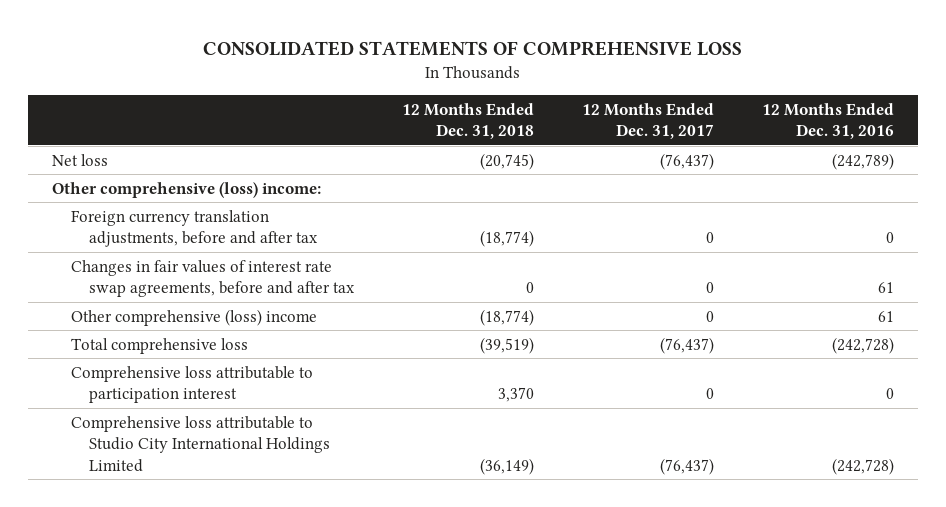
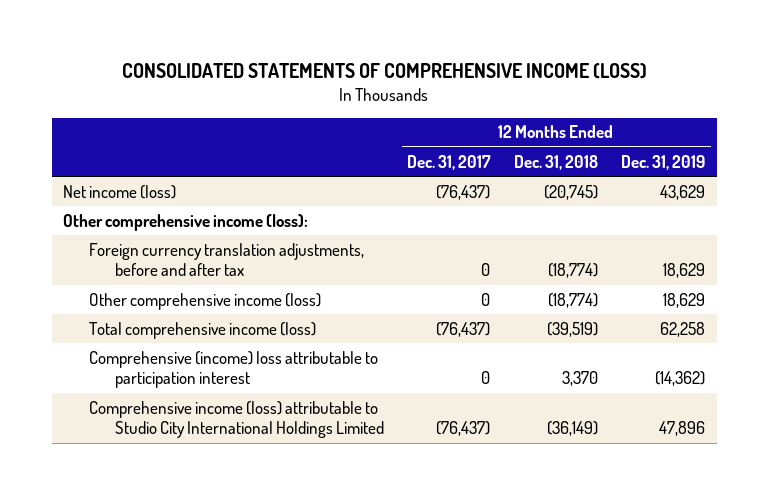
- CONSOLIDATED STATEMENTS OF COMPREHENSIVE LOSS
+ CONSOLIDATED STATEMENTS OF COMPREHENSIVE INCOME (LOSS)
- | 12 Months Ended Dec. 31, 2018 | 12 Months Ended Dec. 31, 2017 | 12 Months Ended Dec. 31, 2016
+ | 12 Months Ended Dec. 31, 2017 | 12 Months Ended Dec. 31, 2018 | 12 Months Ended Dec. 31, 2019
- Net loss | (20,745) | (76,437) | (242,789)
- Other comprehensive (loss) income:
+ Net income (loss) | (76,437) | (20,745) | 43,629
+ Other comprehensive income (loss):
- Changes in fair values of interest rate swap agreements, before and after tax | 0 | 0 | 61
- Other comprehensive (loss) income | (18,774) | 0 | 61
- Total comprehensive loss | (39,519) | (76,437) | (242,728)
- Comprehensive loss attributable to participation interest | 3,370 | 0 | 0
- Comprehensive loss attributable to Studio City International Holdings Limited | (36,149) | (76,437) | (242,728)
+ Other comprehensive income (loss) | 0 | (18,774) | 18,629
+ Total comprehensive income (loss) | (76,437) | (39,519) | 62,258
+ Comprehensive (income) loss attributable to participation interest | 0 | 3,370 | (14,362)
+ Comprehensive income (loss) attributable to Studio City International Holdings Limited | (76,437) | (36,149) | 47,896

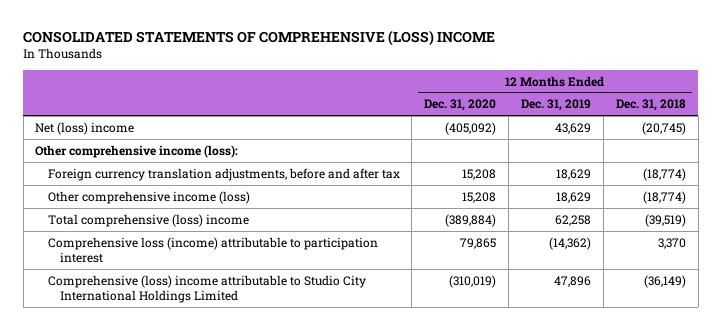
- CONSOLIDATED STATEMENTS OF COMPREHENSIVE INCOME (LOSS)
+ CONSOLIDATED STATEMENTS OF COMPREHENSIVE (LOSS) INCOME
- | 12 Months Ended Dec. 31, 2017 | 12 Months Ended Dec. 31, 2018 | 12 Months Ended Dec. 31, 2019
+ | 12 Months Ended Dec. 31, 2020 | 12 Months Ended Dec. 31, 2019 | 12 Months Ended Dec. 31, 2018
- Net income (loss) | (76,437) | (20,745) | 43,629
+ Net (loss) income | (405,092) | 43,629 | (20,745)
- Total comprehensive income (loss) | (76,437) | (39,519) | 62,258
- Comprehensive (income) loss attributable to participation interest | 0 | 3,370 | (14,362)
- Comprehensive income (loss) attributable to Studio City International Holdings Limited | (76,437) | (36,149) | 47,896
+ Total comprehensive (loss) income | (389,884) | 62,258 | (39,519)
+ Comprehensive loss (income) attributable to participation interest | 79,865 | (14,362) | 3,370
+ Comprehensive (loss) income attributable to Studio City International Holdings Limited | (310,019) | 47,896 | (36,149)

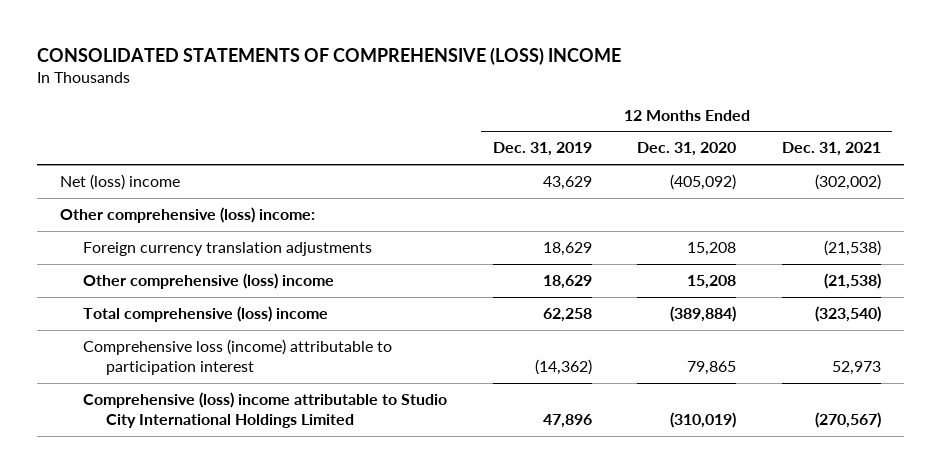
- | 12 Months Ended Dec. 31, 2020 | 12 Months Ended Dec. 31, 2019 | 12 Months Ended Dec. 31, 2018
+ | 12 Months Ended Dec. 31, 2019 | 12 Months Ended Dec. 31, 2020 | 12 Months Ended Dec. 31, 2021
- Other comprehensive income (loss):
- Foreign currency translation adjustments, before and after tax | 15,208 | 18,629 | (18,774)
- Other comprehensive income (loss) | 15,208 | 18,629 | (18,774)
+ Other comprehensive (loss) income:
+ Foreign currency translation adjustments | 18,629 | 15,208 | (21,538)
+ Other comprehensive (loss) income | 18,629 | 15,208 | (21,538)

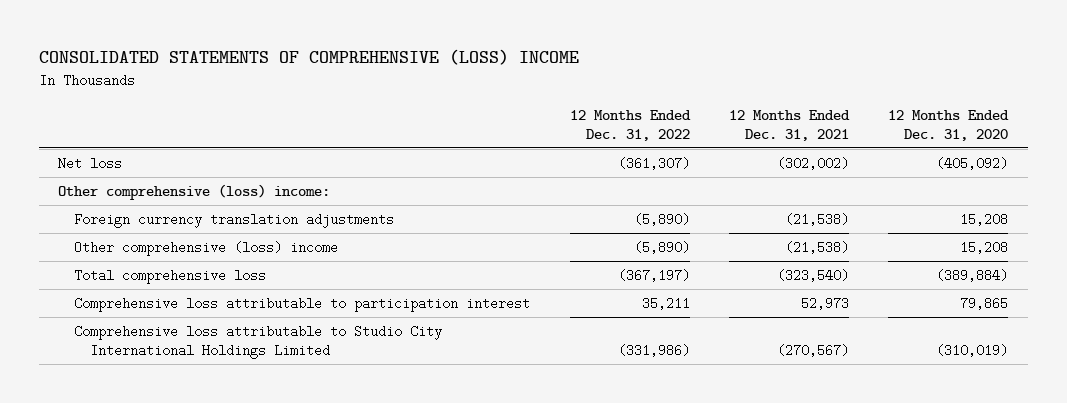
- | 12 Months Ended Dec. 31, 2019 | 12 Months Ended Dec. 31, 2020 | 12 Months Ended Dec. 31, 2021
+ | 12 Months Ended Dec. 31, 2022 | 12 Months Ended Dec. 31, 2021 | 12 Months Ended Dec. 31, 2020
- Net (loss) income | 43,629 | (405,092) | (302,002)
+ Net loss | (361,307) | (302,002) | (405,092)
- Total comprehensive (loss) income | 62,258 | (389,884) | (323,540)
- Comprehensive loss (income) attributable to participation interest | (14,362) | 79,865 | 52,973
- Comprehensive (loss) income attributable to Studio City International Holdings Limited | 47,896 | (310,019) | (270,567)
+ Total comprehensive loss | (367,197) | (323,540) | (389,884)
+ Comprehensive loss attributable to participation interest | 35,211 | 52,973 | 79,865
+ Comprehensive loss attributable to Studio City International Holdings Limited | (331,986) | (270,567) | (310,019)

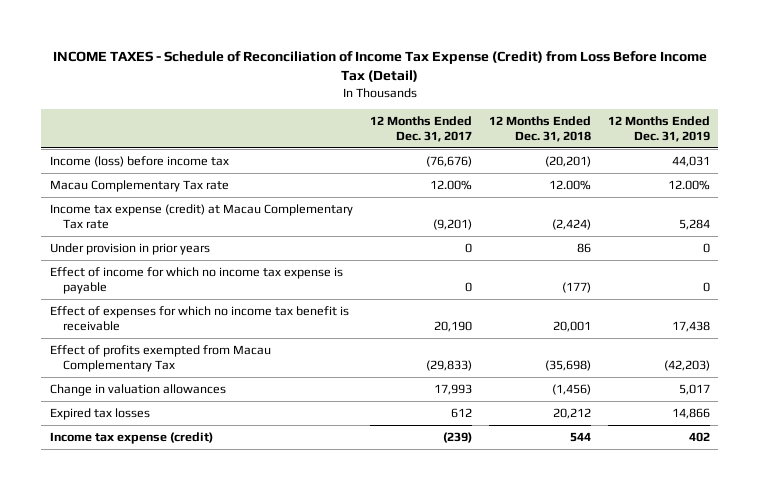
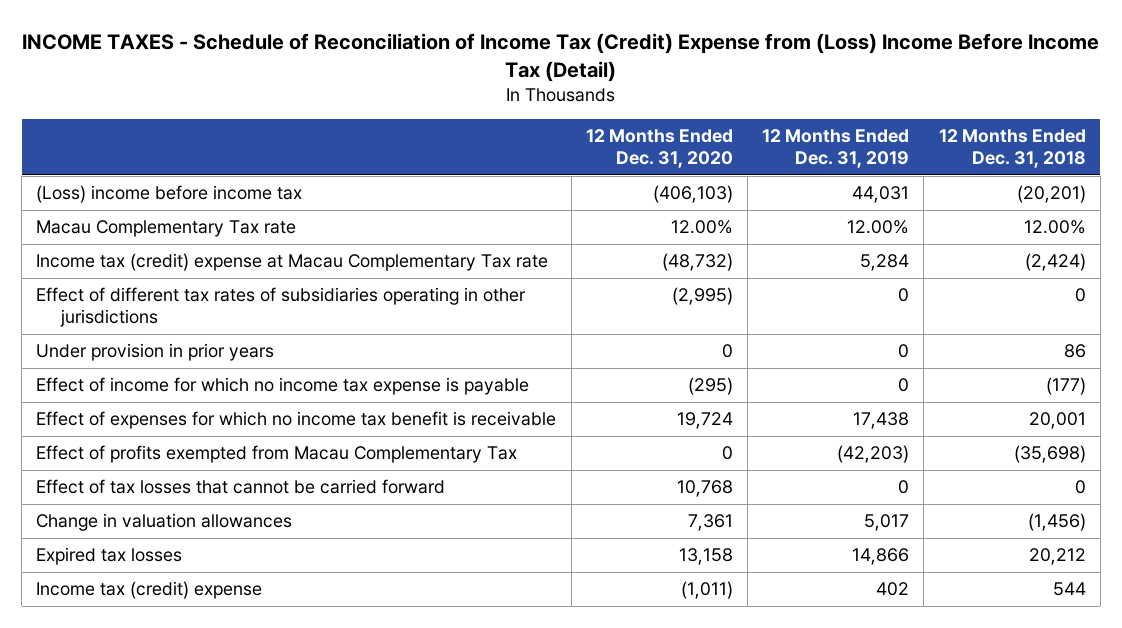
- INCOME TAXES - Schedule of Reconciliation of Income Tax Expense (Credit) from Loss Before Income Tax (Detail)
+ INCOME TAXES - Schedule of Reconciliation of Income Tax (Credit) Expense from (Loss) Income Before Income Tax (Detail)
- | 12 Months Ended Dec. 31, 2017 | 12 Months Ended Dec. 31, 2018 | 12 Months Ended Dec. 31, 2019
+ | 12 Months Ended Dec. 31, 2020 | 12 Months Ended Dec. 31, 2019 | 12 Months Ended Dec. 31, 2018
- Income (loss) before income tax | (76,676) | (20,201) | 44,031
+ (Loss) income before income tax | (406,103) | 44,031 | (20,201)
- Income tax expense (credit) at Macau Complementary Tax rate | (9,201) | (2,424) | 5,284
+ Income tax (credit) expense at Macau Complementary Tax rate | (48,732) | 5,284 | (2,424)
+ Effect of different tax rates of subsidiaries operating in other jurisdictions | (2,995) | 0 | 0
+ Effect of tax losses that cannot be carried forward | 10,768 | 0 | 0
- Income tax expense (credit) | (239) | 544 | 402
+ Income tax (credit) expense | (1,011) | 402 | 544

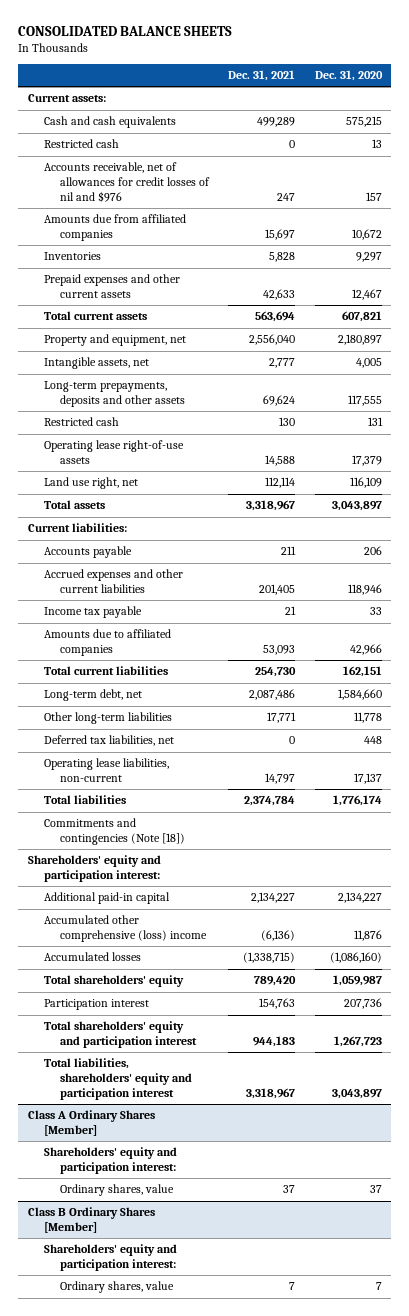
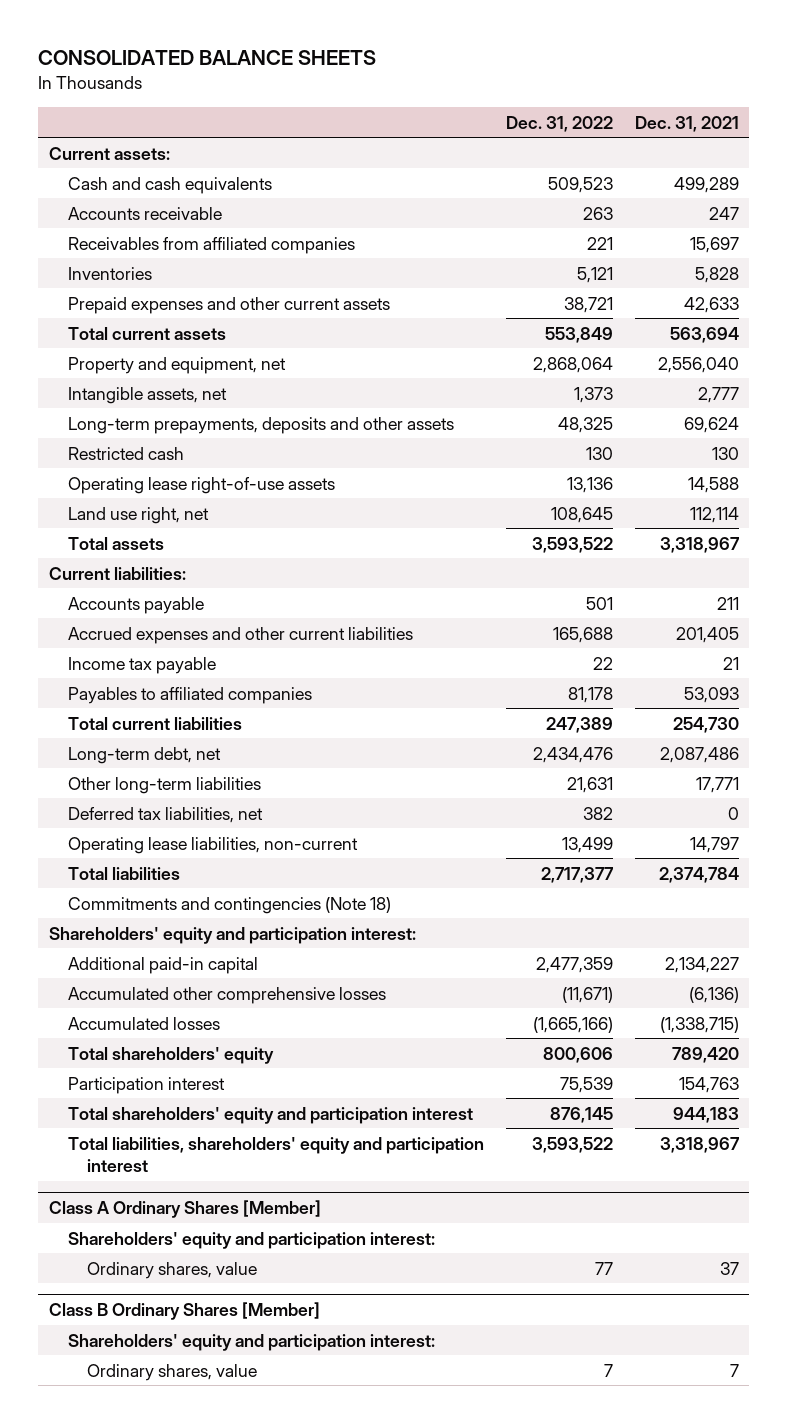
- | Dec. 31, 2021 | Dec. 31, 2020
+ | Dec. 31, 2022 | Dec. 31, 2021
- Restricted cash | 0 | 13
- Accounts receivable, net of allowances for credit losses of nil and $976 | 247 | 157
- Amounts due from affiliated companies | 15,697 | 10,672
+ Accounts receivable | 263 | 247
+ Receivables from affiliated companies | 221 | 15,697
- Amounts due to affiliated companies | 53,093 | 42,966
+ Payables to affiliated companies | 81,178 | 53,093
- Commitments and contingencies (Note [18])
+ Commitments and contingencies (Note 18)
- Accumulated other comprehensive (loss) income | (6,136) | 11,876
+ Accumulated other comprehensive losses | (11,671) | (6,136)

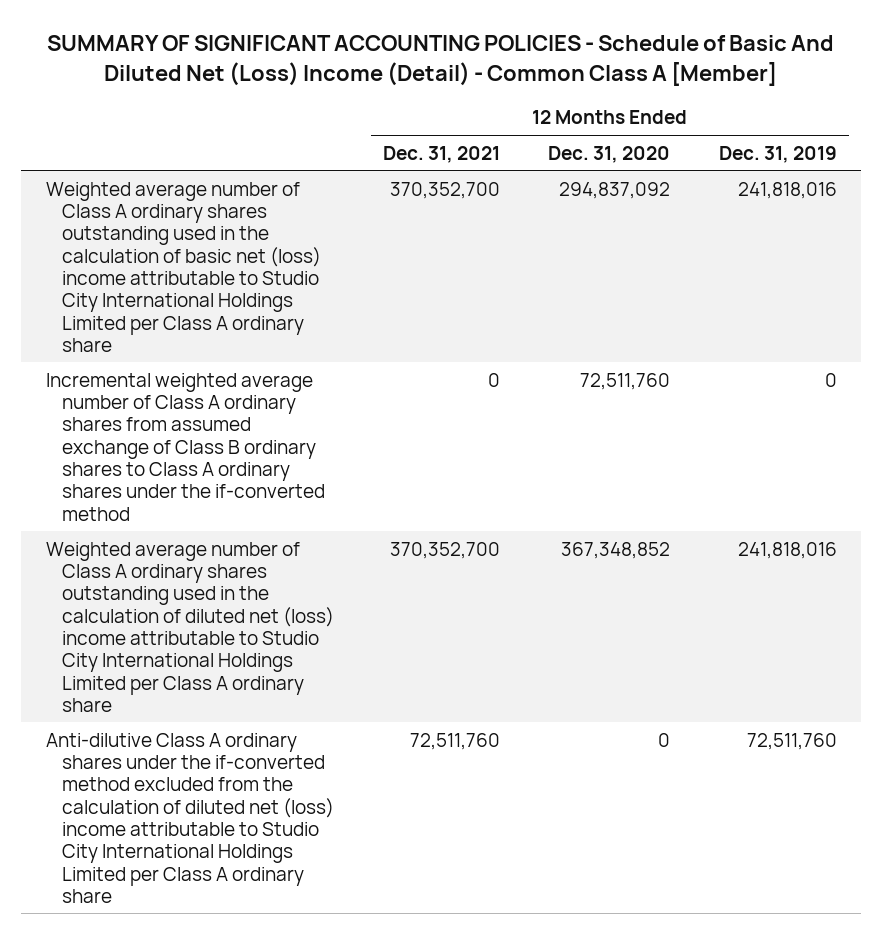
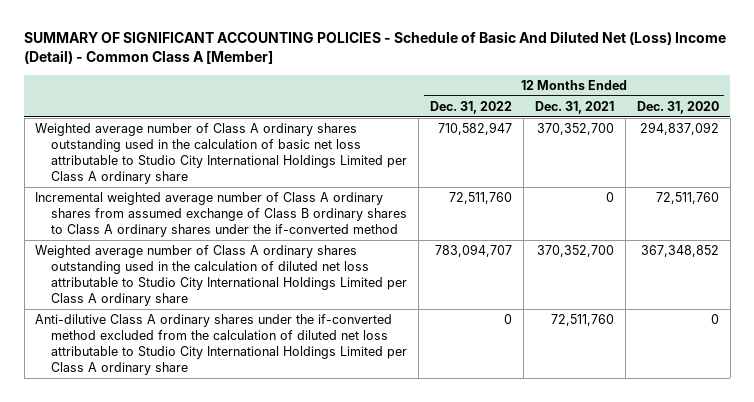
- | 12 Months Ended Dec. 31, 2021 | 12 Months Ended Dec. 31, 2020 | 12 Months Ended Dec. 31, 2019
+ | 12 Months Ended Dec. 31, 2022 | 12 Months Ended Dec. 31, 2021 | 12 Months Ended Dec. 31, 2020
- Weighted average number of Class A ordinary shares outstanding used in the calculation of basic net (loss) income attributable to Studio City International Holdings Limited per Class A ordinary share | 370,352,700 | 294,837,092 | 241,818,016
+ Weighted average number of Class A ordinary shares outstanding used in the calculation of basic net loss attributable to Studio City International Holdings Limited per Class A ordinary share | 710,582,947 | 370,352,700 | 294,837,092
- Weighted average number of Class A ordinary shares outstanding used in the calculation of diluted net (loss) income attributable to Studio City International Holdings Limited per Class A ordinary share | 370,352,700 | 367,348,852 | 241,818,016
- Anti-dilutive Class A ordinary shares under the if-converted method excluded from the calculation of diluted net (loss) income attributable to Studio City International Holdings Limited per Class A ordinary share | 72,511,760 | 0 | 72,511,760
+ Weighted average number of Class A ordinary shares outstanding used in the calculation of diluted net loss attributable to Studio City International Holdings Limited per Class A ordinary share | 783,094,707 | 370,352,700 | 367,348,852
+ Anti-dilutive Class A ordinary shares under the if-converted method excluded from the calculation of diluted net loss attributable to Studio City International Holdings Limited per Class A ordinary share | 0 | 72,511,760 | 0

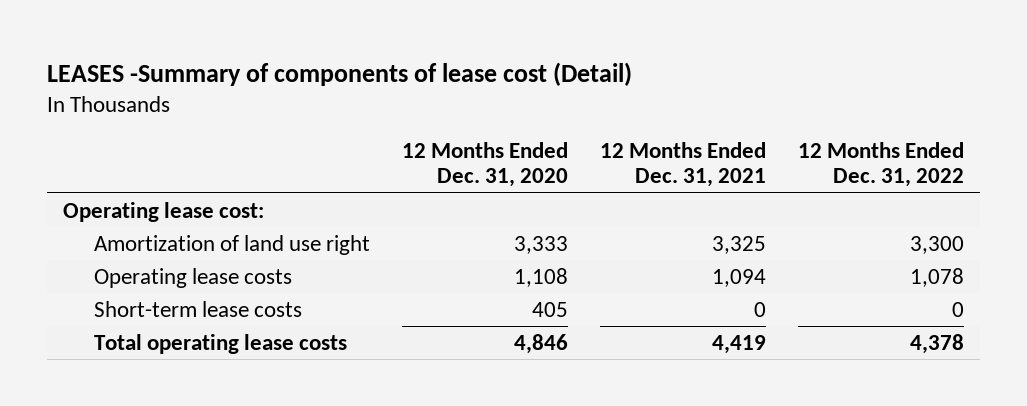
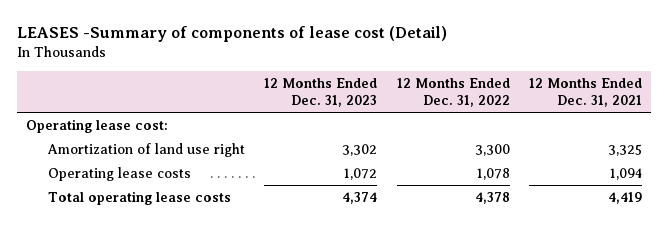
- | 12 Months Ended Dec. 31, 2020 | 12 Months Ended Dec. 31, 2021 | 12 Months Ended Dec. 31, 2022
+ | 12 Months Ended Dec. 31, 2023 | 12 Months Ended Dec. 31, 2022 | 12 Months Ended Dec. 31, 2021
- Short-term lease costs | 405 | 0 | 0

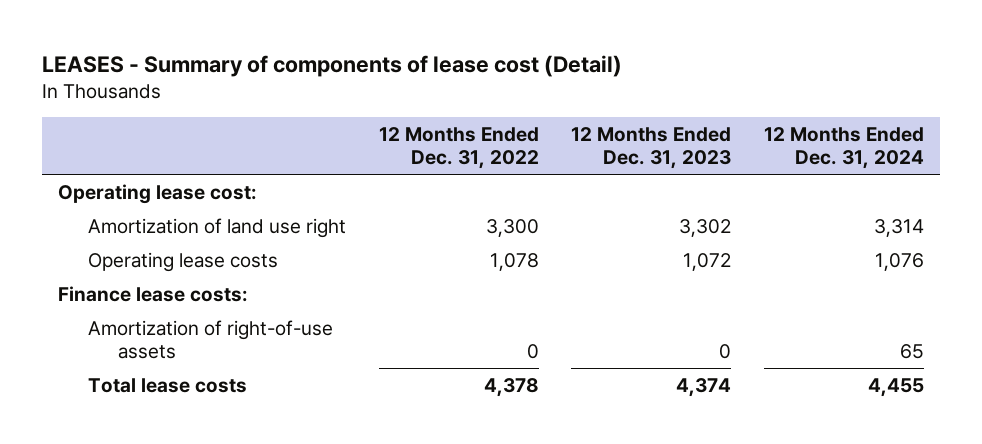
- LEASES -Summary of components of lease cost (Detail)
+ LEASES - Summary of components of lease cost (Detail)
- | 12 Months Ended Dec. 31, 2023 | 12 Months Ended Dec. 31, 2022 | 12 Months Ended Dec. 31, 2021
+ | 12 Months Ended Dec. 31, 2022 | 12 Months Ended Dec. 31, 2023 | 12 Months Ended Dec. 31, 2024
- Total operating lease costs | 4,374 | 4,378 | 4,419
+ Finance lease costs:
+ Amortization of right-of-use assets | 0 | 0 | 65
+ Total lease costs | 4,378 | 4,374 | 4,455

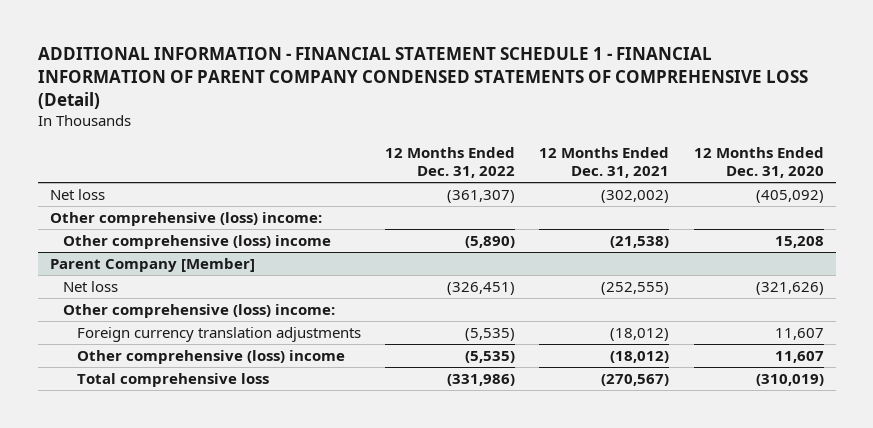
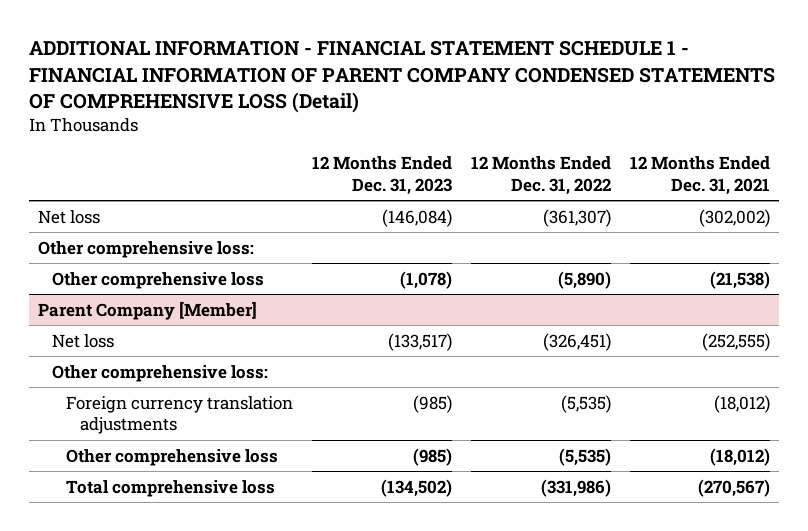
- | 12 Months Ended Dec. 31, 2022 | 12 Months Ended Dec. 31, 2021 | 12 Months Ended Dec. 31, 2020
+ | 12 Months Ended Dec. 31, 2023 | 12 Months Ended Dec. 31, 2022 | 12 Months Ended Dec. 31, 2021
- Other comprehensive (loss) income:
- Other comprehensive (loss) income | (5,890) | (21,538) | 15,208
+ Other comprehensive loss:
+ Other comprehensive loss | (1,078) | (5,890) | (21,538)
@ Parent Company [Member]
- Other comprehensive (loss) income:
+ Other comprehensive loss:
- Other comprehensive (loss) income | (5,535) | (18,012) | 11,607
+ Other comprehensive loss | (985) | (5,535) | (18,012)

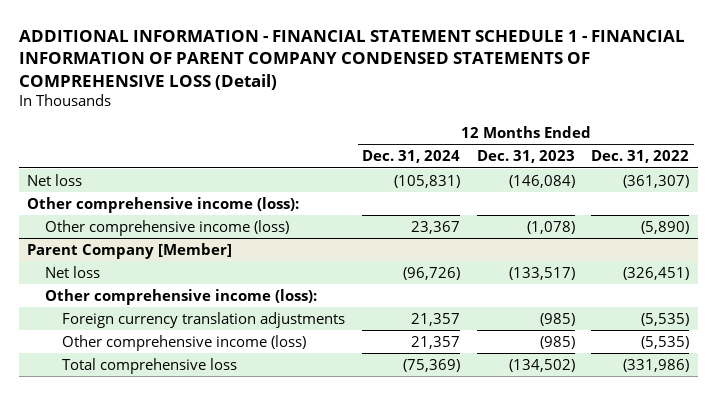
- | 12 Months Ended Dec. 31, 2023 | 12 Months Ended Dec. 31, 2022 | 12 Months Ended Dec. 31, 2021
+ | 12 Months Ended Dec. 31, 2024 | 12 Months Ended Dec. 31, 2023 | 12 Months Ended Dec. 31, 2022
- Other comprehensive loss:
- Other comprehensive loss | (1,078) | (5,890) | (21,538)
+ Other comprehensive income (loss):
+ Other comprehensive income (loss) | 23,367 | (1,078) | (5,890)
@ Parent Company [Member]
- Other comprehensive loss:
+ Other comprehensive income (loss):
- Other comprehensive loss | (985) | (5,535) | (18,012)
+ Other comprehensive income (loss) | 21,357 | (985) | (5,535)

